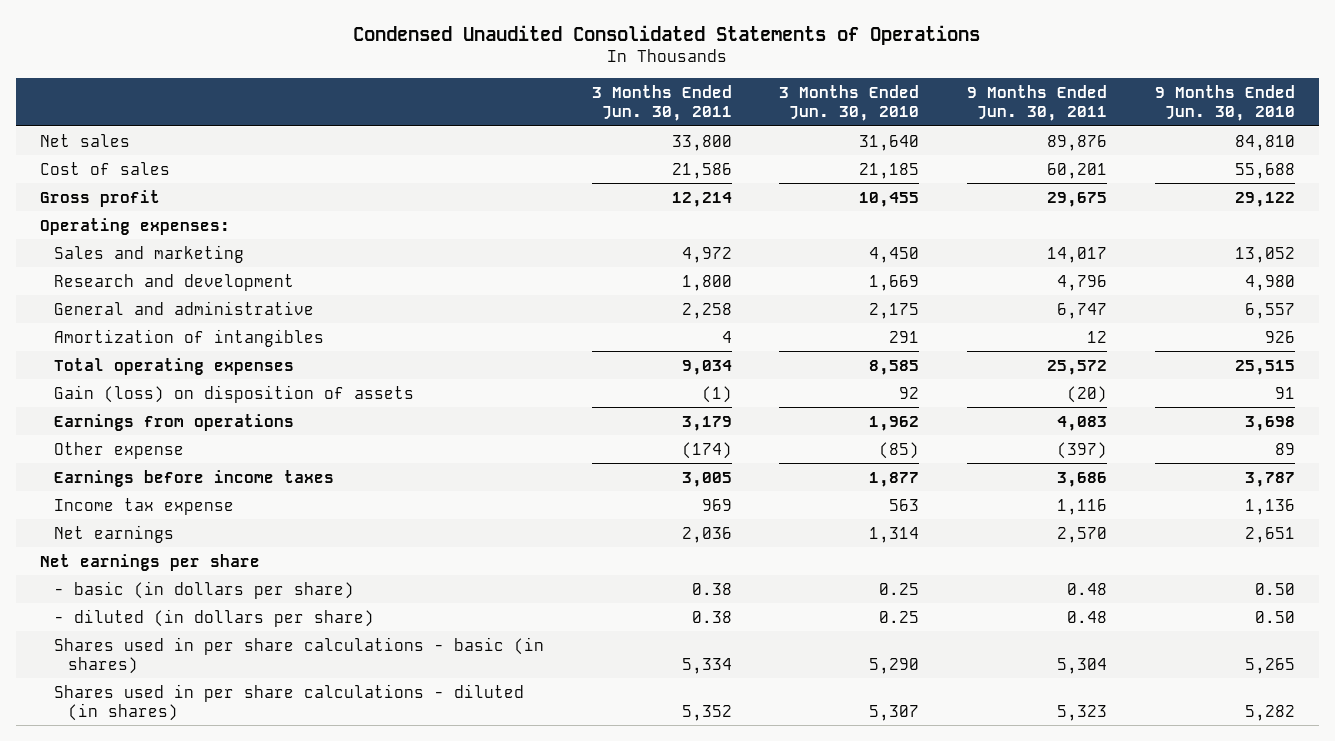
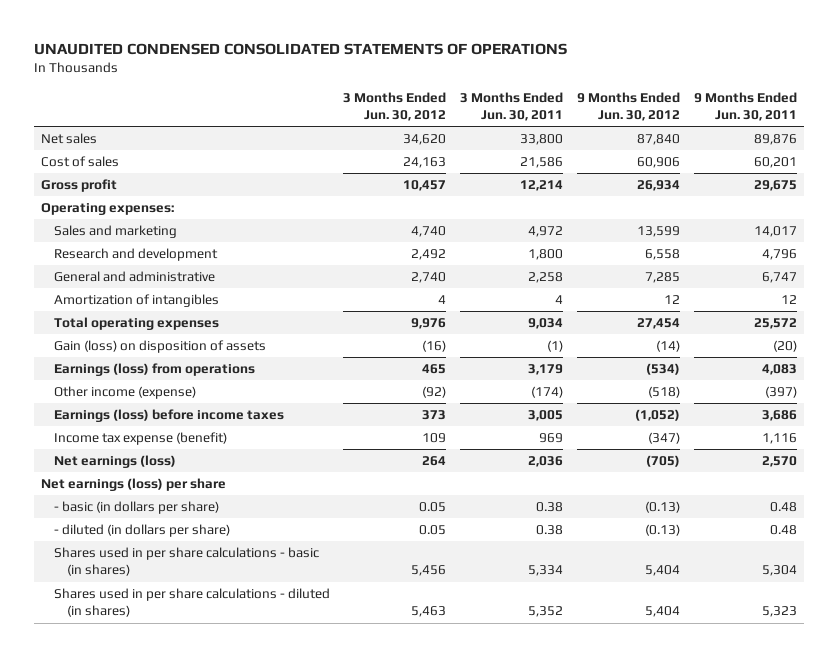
- Condensed Unaudited Consolidated Statements of Operations
+ UNAUDITED CONDENSED CONSOLIDATED STATEMENTS OF OPERATIONS
- | 3 Months Ended Jun. 30, 2011 | 3 Months Ended Jun. 30, 2010 | 9 Months Ended Jun. 30, 2011 | 9 Months Ended Jun. 30, 2010
+ | 3 Months Ended Jun. 30, 2012 | 3 Months Ended Jun. 30, 2011 | 9 Months Ended Jun. 30, 2012 | 9 Months Ended Jun. 30, 2011
- Earnings from operations | 3,179 | 1,962 | 4,083 | 3,698
- Other expense | (174) | (85) | (397) | 89
- Earnings before income taxes | 3,005 | 1,877 | 3,686 | 3,787
- Income tax expense | 969 | 563 | 1,116 | 1,136
- Net earnings | 2,036 | 1,314 | 2,570 | 2,651
- Net earnings per share
+ Earnings (loss) from operations | 465 | 3,179 | (534) | 4,083
+ Other income (expense) | (92) | (174) | (518) | (397)
+ Earnings (loss) before income taxes | 373 | 3,005 | (1,052) | 3,686
+ Income tax expense (benefit) | 109 | 969 | (347) | 1,116
+ Net earnings (loss) | 264 | 2,036 | (705) | 2,570
+ Net earnings (loss) per share

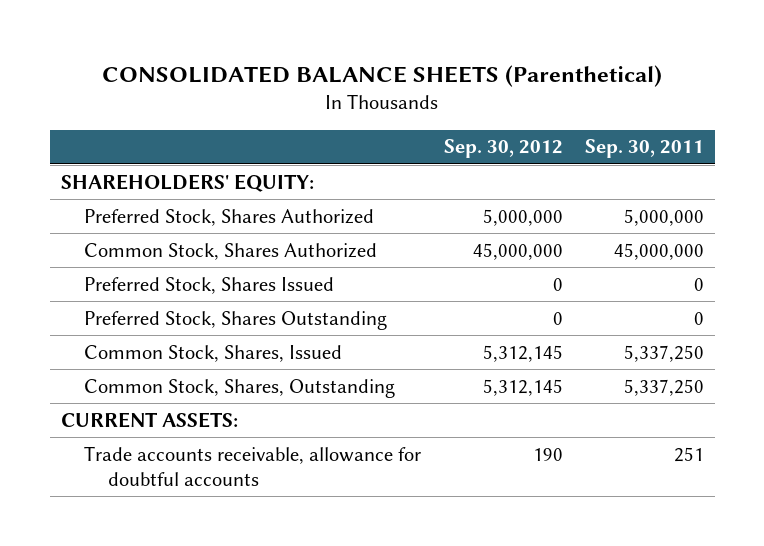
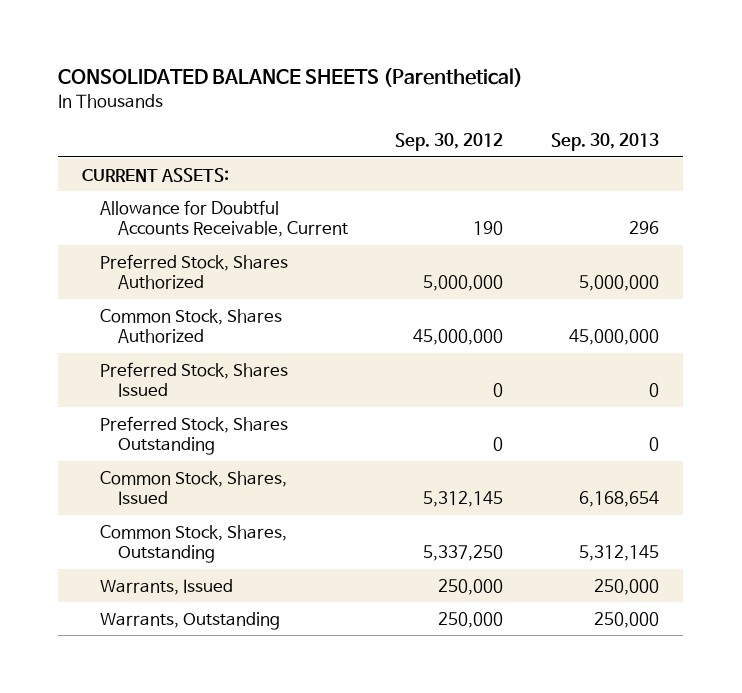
- | Sep. 30, 2012 | Sep. 30, 2011
+ | Sep. 30, 2012 | Sep. 30, 2013
- SHAREHOLDERS' EQUITY:
moved up: CURRENT ASSETS:
+ Allowance for Doubtful Accounts Receivable, Current | 190 | 296
- Common Stock, Shares, Outstanding | 5,312,145 | 5,337,250
- Trade accounts receivable, allowance for doubtful accounts | 190 | 251
+ Common Stock, Shares, Outstanding | 5,337,250 | 5,312,145
+ Warrants, Issued | 250,000 | 250,000
+ Warrants, Outstanding | 250,000 | 250,000

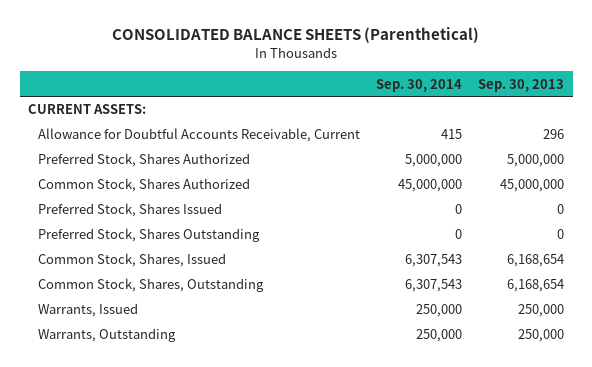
- | Sep. 30, 2012 | Sep. 30, 2013
+ | Sep. 30, 2014 | Sep. 30, 2013
- Common Stock, Shares, Outstanding | 5,337,250 | 5,312,145
+ Common Stock, Shares, Outstanding | 6,307,543 | 6,168,654

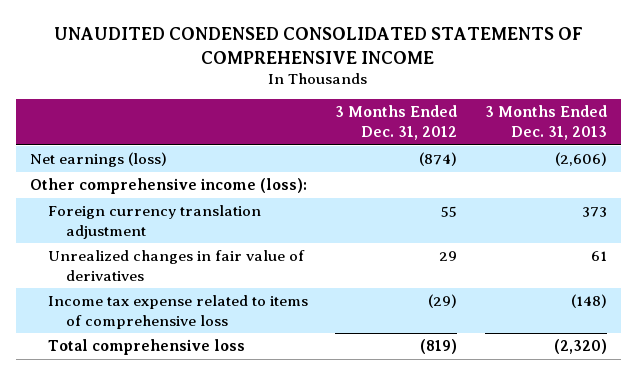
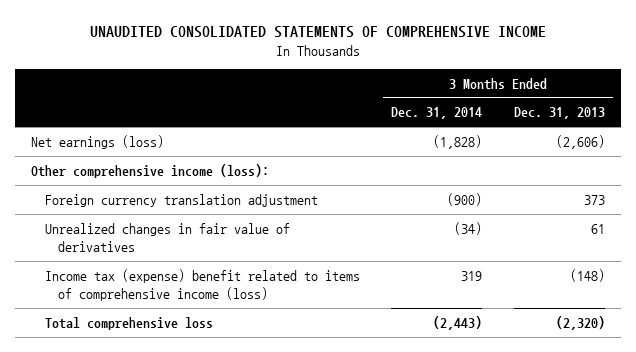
- UNAUDITED CONDENSED CONSOLIDATED STATEMENTS OF COMPREHENSIVE INCOME
+ UNAUDITED CONSOLIDATED STATEMENTS OF COMPREHENSIVE INCOME
- | 3 Months Ended Dec. 31, 2012 | 3 Months Ended Dec. 31, 2013
+ | 3 Months Ended Dec. 31, 2014 | 3 Months Ended Dec. 31, 2013
- Income tax expense related to items of comprehensive loss | (29) | (148)
+ Income tax (expense) benefit related to items of comprehensive income (loss) | 319 | (148)

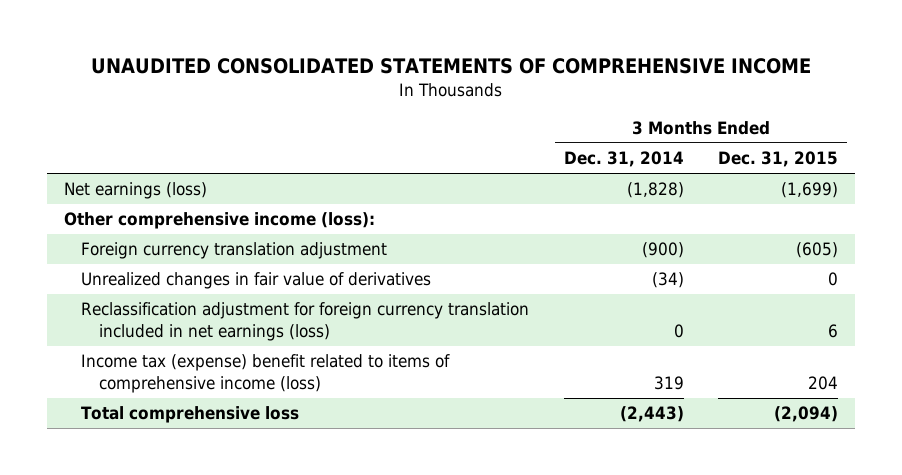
- | 3 Months Ended Dec. 31, 2014 | 3 Months Ended Dec. 31, 2013
+ | 3 Months Ended Dec. 31, 2014 | 3 Months Ended Dec. 31, 2015
+ Reclassification adjustment for foreign currency translation included in net earnings (loss) | 0 | 6

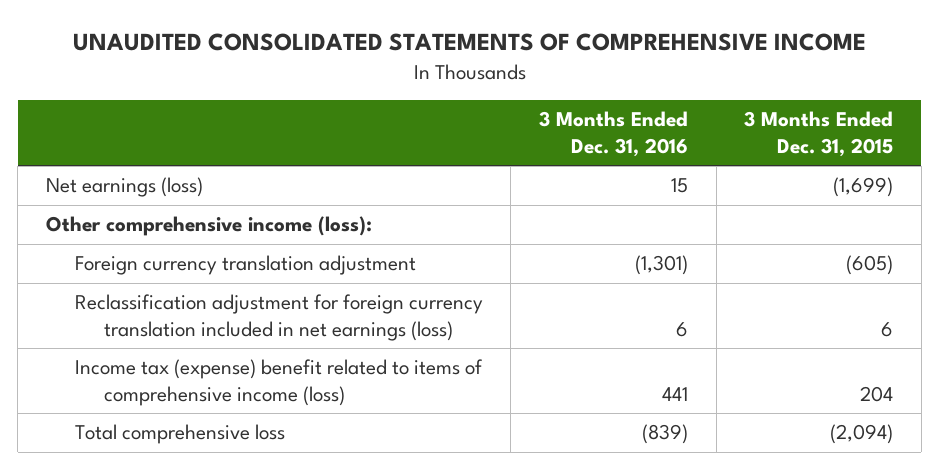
- | 3 Months Ended Dec. 31, 2014 | 3 Months Ended Dec. 31, 2015
+ | 3 Months Ended Dec. 31, 2016 | 3 Months Ended Dec. 31, 2015
- Unrealized changes in fair value of derivatives | (34) | 0

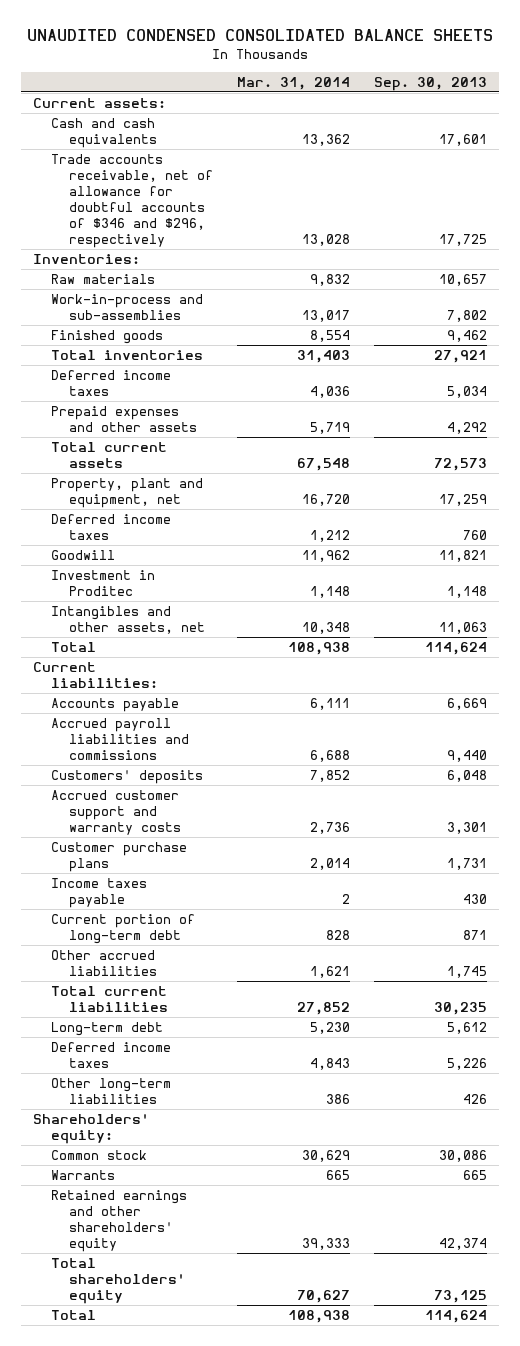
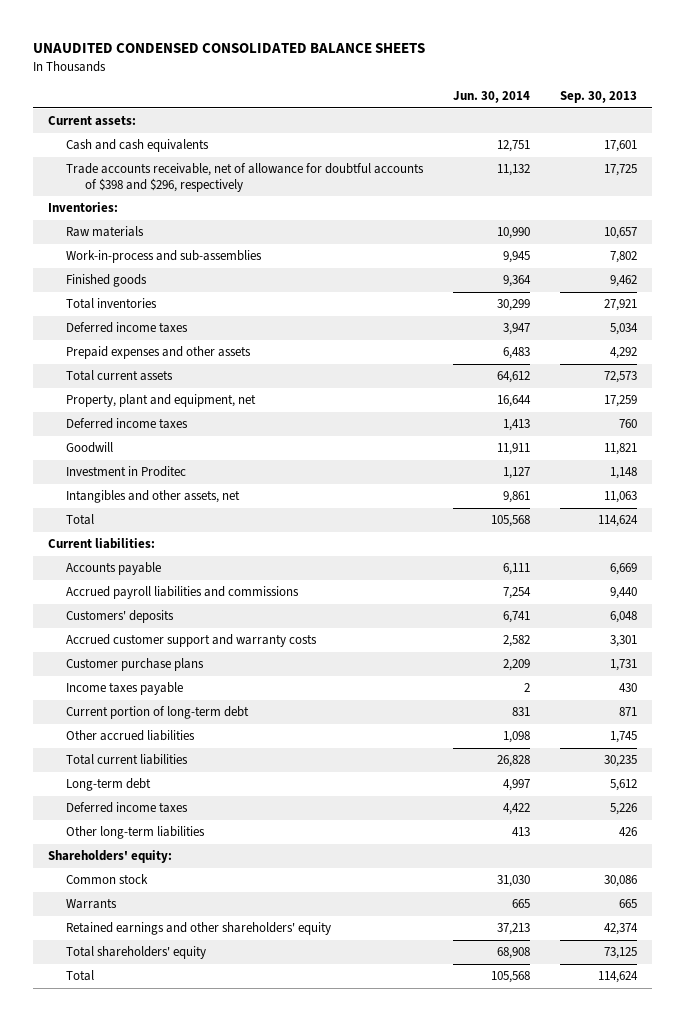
- | Mar. 31, 2014 | Sep. 30, 2013
+ | Jun. 30, 2014 | Sep. 30, 2013
- Trade accounts receivable, net of allowance for doubtful accounts of $346 and $296, respectively | 13,028 | 17,725
+ Trade accounts receivable, net of allowance for doubtful accounts of $398 and $296, respectively | 11,132 | 17,725

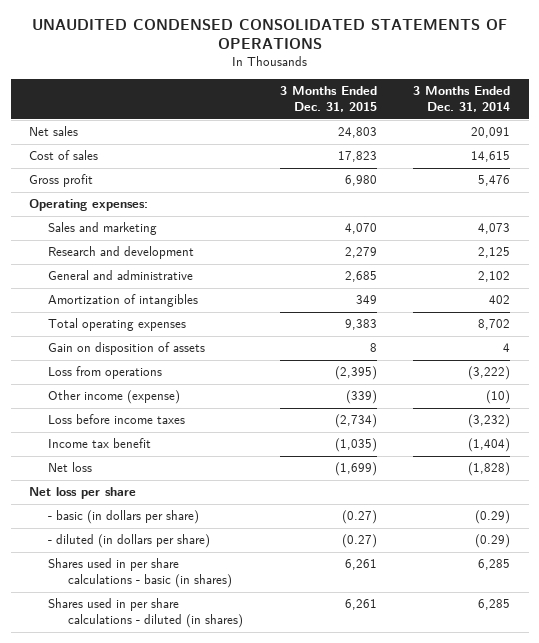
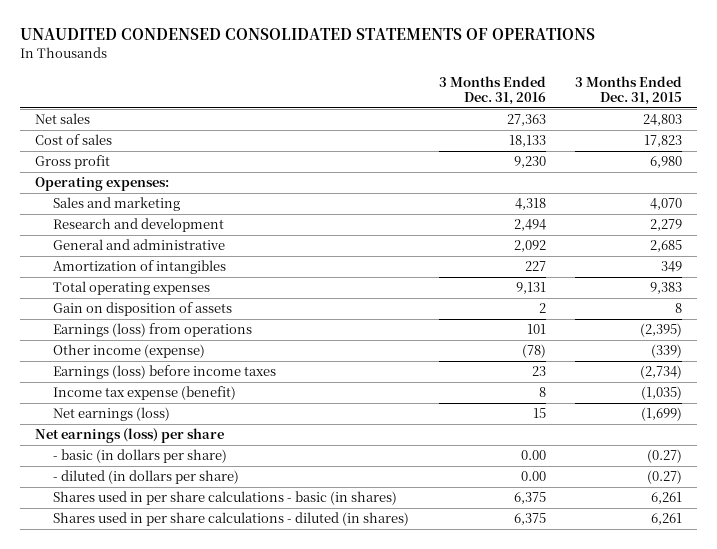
- | 3 Months Ended Dec. 31, 2015 | 3 Months Ended Dec. 31, 2014
+ | 3 Months Ended Dec. 31, 2016 | 3 Months Ended Dec. 31, 2015
- Loss from operations | (2,395) | (3,222)
+ Earnings (loss) from operations | 101 | (2,395)
- Loss before income taxes | (2,734) | (3,232)
- Income tax benefit | (1,035) | (1,404)
- Net loss | (1,699) | (1,828)
- Net loss per share
+ Earnings (loss) before income taxes | 23 | (2,734)
+ Income tax expense (benefit) | 8 | (1,035)
+ Net earnings (loss) | 15 | (1,699)
+ Net earnings (loss) per share

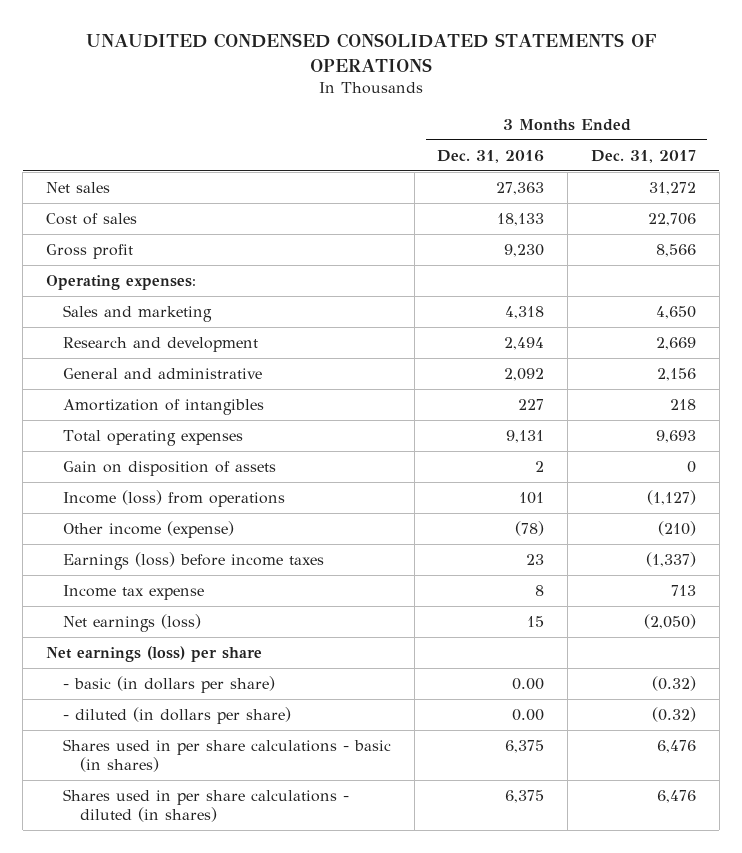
- | 3 Months Ended Dec. 31, 2016 | 3 Months Ended Dec. 31, 2015
+ | 3 Months Ended Dec. 31, 2016 | 3 Months Ended Dec. 31, 2017
- Earnings (loss) from operations | 101 | (2,395)
+ Income (loss) from operations | 101 | (1,127)
- Income tax expense (benefit) | 8 | (1,035)
+ Income tax expense | 8 | 713

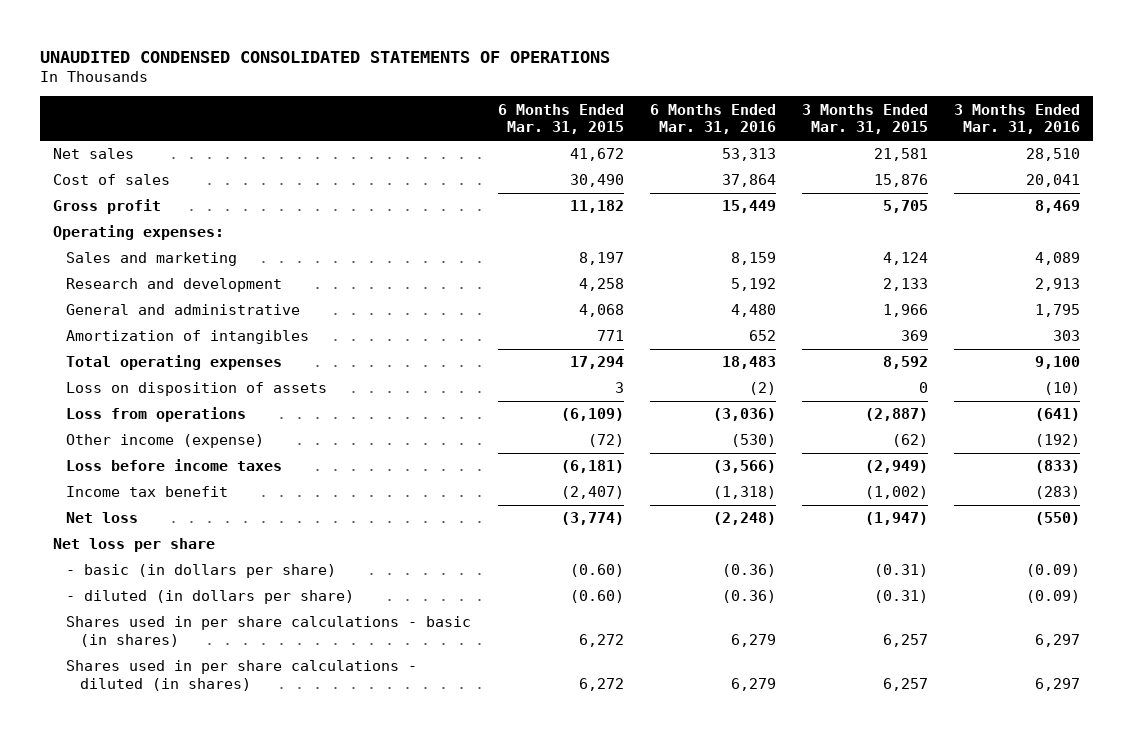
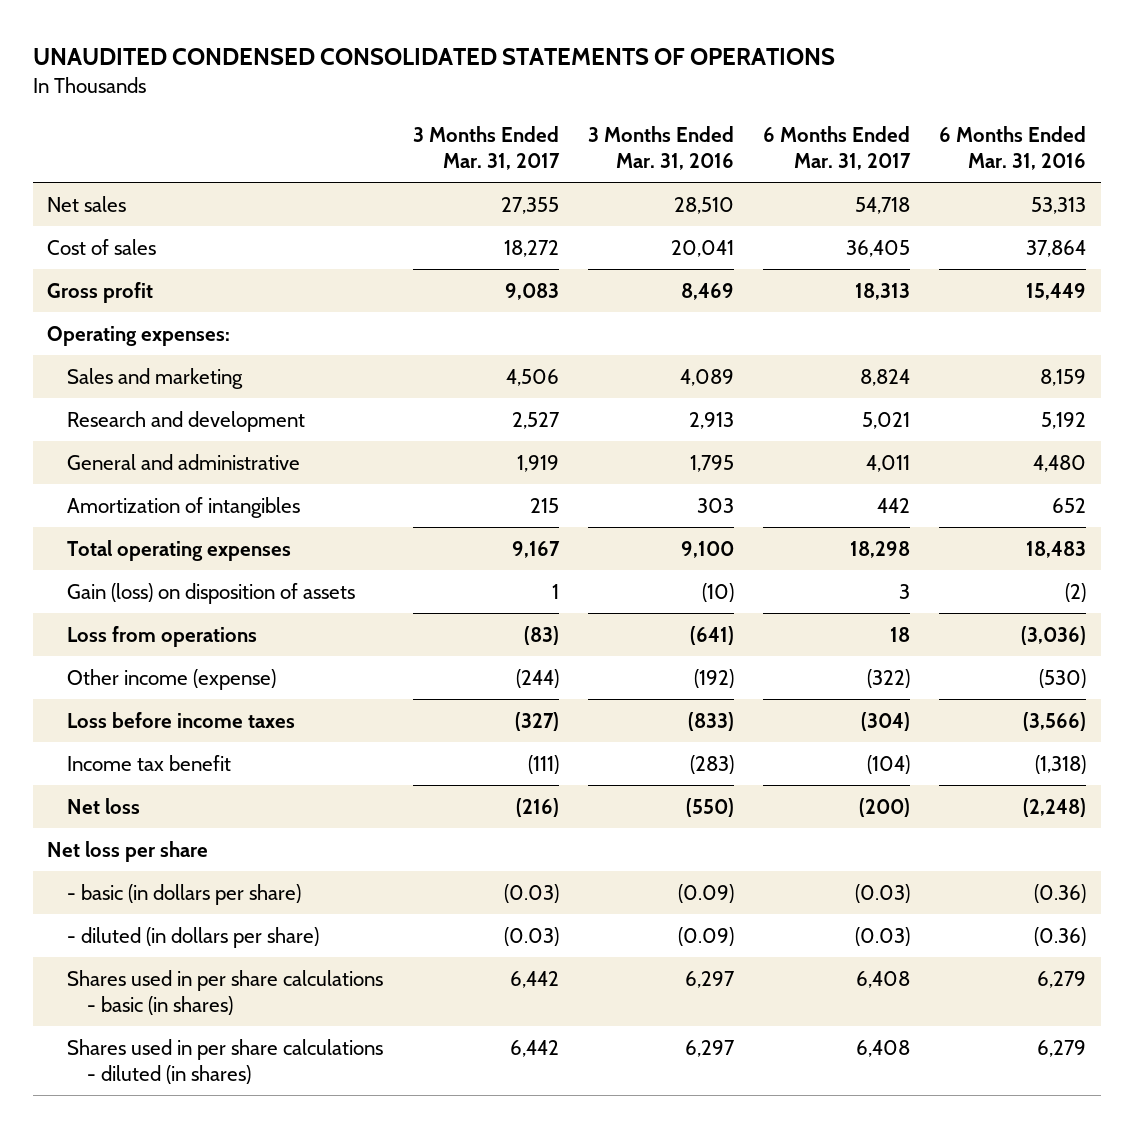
- | 6 Months Ended Mar. 31, 2015 | 6 Months Ended Mar. 31, 2016 | 3 Months Ended Mar. 31, 2015 | 3 Months Ended Mar. 31, 2016
+ | 3 Months Ended Mar. 31, 2017 | 3 Months Ended Mar. 31, 2016 | 6 Months Ended Mar. 31, 2017 | 6 Months Ended Mar. 31, 2016
- Loss on disposition of assets | 3 | (2) | 0 | (10)
+ Gain (loss) on disposition of assets | 1 | (10) | 3 | (2)

